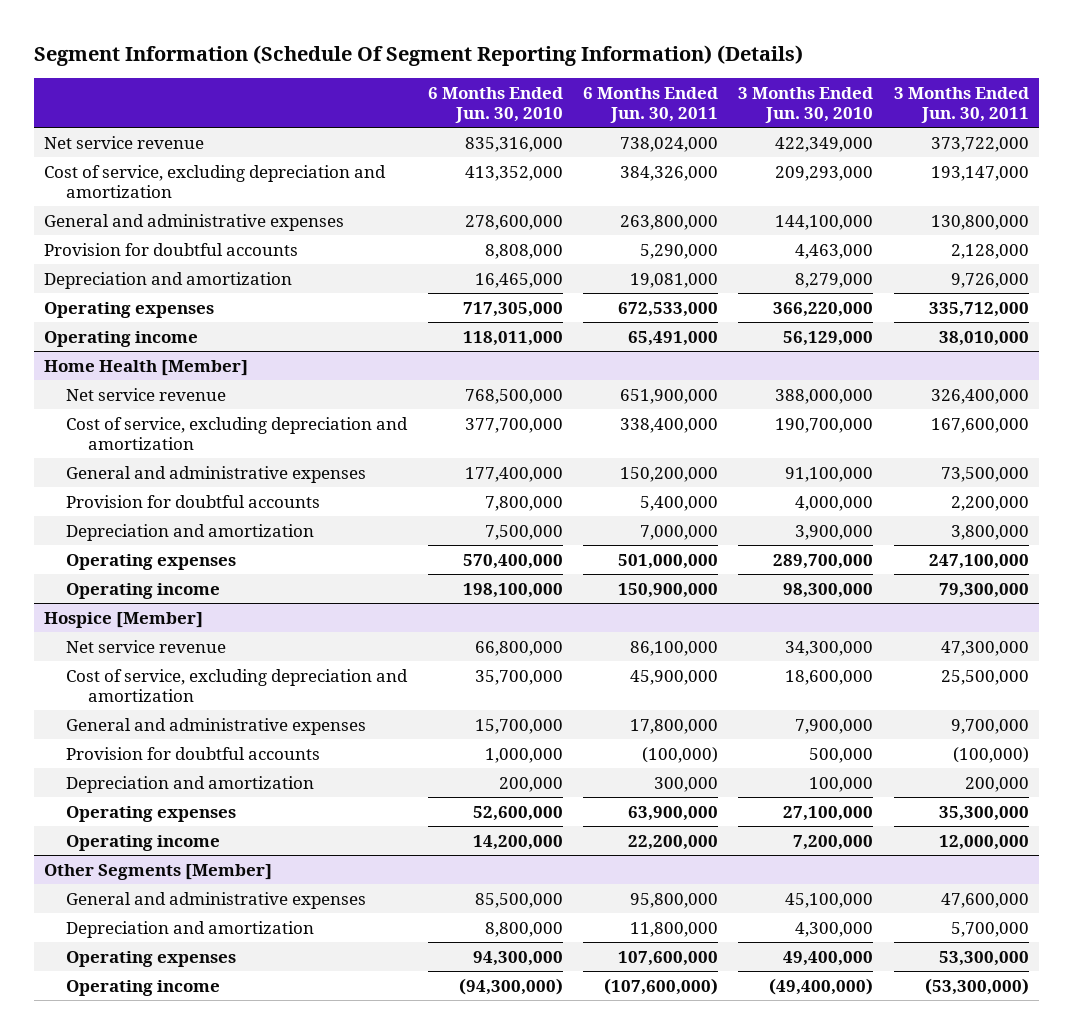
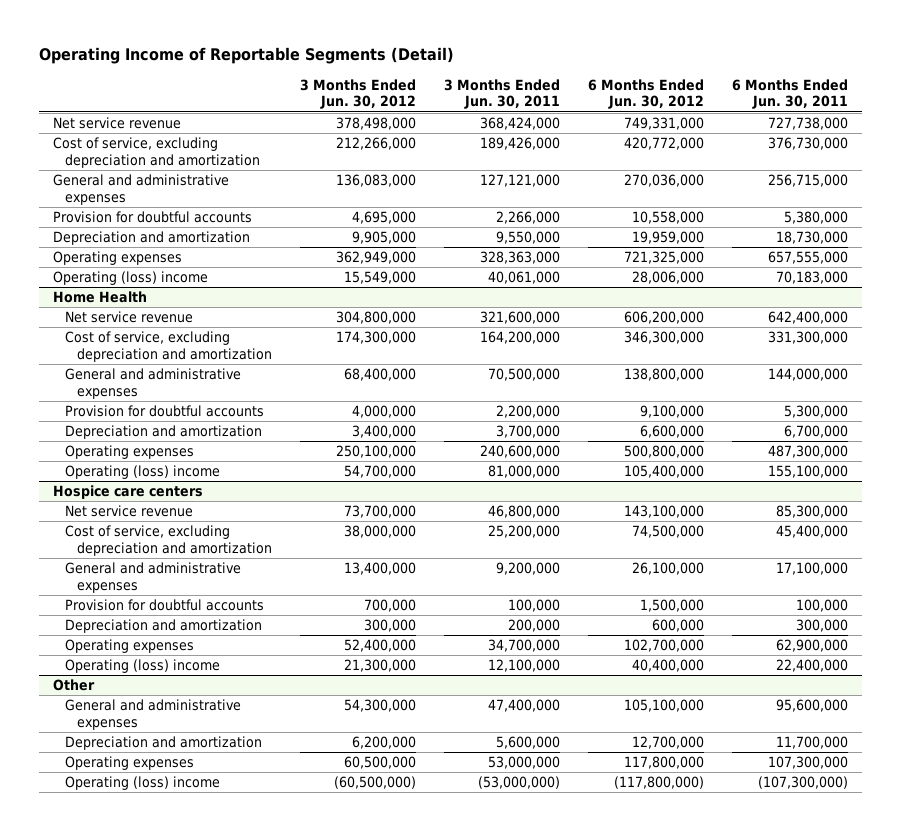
- Segment Information (Schedule Of Segment Reporting Information) (Details)
+ Operating Income of Reportable Segments (Detail)
- | 6 Months Ended Jun. 30, 2010 | 6 Months Ended Jun. 30, 2011 | 3 Months Ended Jun. 30, 2010 | 3 Months Ended Jun. 30, 2011
+ | 3 Months Ended Jun. 30, 2012 | 3 Months Ended Jun. 30, 2011 | 6 Months Ended Jun. 30, 2012 | 6 Months Ended Jun. 30, 2011
- Net service revenue | 835,316,000 | 738,024,000 | 422,349,000 | 373,722,000
- Cost of service, excluding depreciation and amortization | 413,352,000 | 384,326,000 | 209,293,000 | 193,147,000
- General and administrative expenses | 278,600,000 | 263,800,000 | 144,100,000 | 130,800,000
- Provision for doubtful accounts | 8,808,000 | 5,290,000 | 4,463,000 | 2,128,000
- Depreciation and amortization | 16,465,000 | 19,081,000 | 8,279,000 | 9,726,000
- Operating expenses | 717,305,000 | 672,533,000 | 366,220,000 | 335,712,000
- Operating income | 118,011,000 | 65,491,000 | 56,129,000 | 38,010,000
- Home Health [Member]
- Net service revenue | 768,500,000 | 651,900,000 | 388,000,000 | 326,400,000
- Cost of service, excluding depreciation and amortization | 377,700,000 | 338,400,000 | 190,700,000 | 167,600,000
- General and administrative expenses | 177,400,000 | 150,200,000 | 91,100,000 | 73,500,000
- Provision for doubtful accounts | 7,800,000 | 5,400,000 | 4,000,000 | 2,200,000
- Depreciation and amortization | 7,500,000 | 7,000,000 | 3,900,000 | 3,800,000
- Operating expenses | 570,400,000 | 501,000,000 | 289,700,000 | 247,100,000
- Operating income | 198,100,000 | 150,900,000 | 98,300,000 | 79,300,000
- Hospice [Member]
- Net service revenue | 66,800,000 | 86,100,000 | 34,300,000 | 47,300,000
- Cost of service, excluding depreciation and amortization | 35,700,000 | 45,900,000 | 18,600,000 | 25,500,000
- General and administrative expenses | 15,700,000 | 17,800,000 | 7,900,000 | 9,700,000
- Provision for doubtful accounts | 1,000,000 | (100,000) | 500,000 | (100,000)
+ Net service revenue | 378,498,000 | 368,424,000 | 749,331,000 | 727,738,000
+ Cost of service, excluding depreciation and amortization | 212,266,000 | 189,426,000 | 420,772,000 | 376,730,000
+ General and administrative expenses | 136,083,000 | 127,121,000 | 270,036,000 | 256,715,000
+ Provision for doubtful accounts | 4,695,000 | 2,266,000 | 10,558,000 | 5,380,000
+ Depreciation and amortization | 9,905,000 | 9,550,000 | 19,959,000 | 18,730,000
+ Operating expenses | 362,949,000 | 328,363,000 | 721,325,000 | 657,555,000
+ Operating (loss) income | 15,549,000 | 40,061,000 | 28,006,000 | 70,183,000
+ Home Health
+ Net service revenue | 304,800,000 | 321,600,000 | 606,200,000 | 642,400,000
+ Cost of service, excluding depreciation and amortization | 174,300,000 | 164,200,000 | 346,300,000 | 331,300,000
+ General and administrative expenses | 68,400,000 | 70,500,000 | 138,800,000 | 144,000,000
+ Provision for doubtful accounts | 4,000,000 | 2,200,000 | 9,100,000 | 5,300,000
+ Depreciation and amortization | 3,400,000 | 3,700,000 | 6,600,000 | 6,700,000
+ Operating expenses | 250,100,000 | 240,600,000 | 500,800,000 | 487,300,000
+ Operating (loss) income | 54,700,000 | 81,000,000 | 105,400,000 | 155,100,000
+ Hospice care centers
+ Net service revenue | 73,700,000 | 46,800,000 | 143,100,000 | 85,300,000
+ Cost of service, excluding depreciation and amortization | 38,000,000 | 25,200,000 | 74,500,000 | 45,400,000
+ General and administrative expenses | 13,400,000 | 9,200,000 | 26,100,000 | 17,100,000
+ Provision for doubtful accounts | 700,000 | 100,000 | 1,500,000 | 100,000
- Operating expenses | 52,600,000 | 63,900,000 | 27,100,000 | 35,300,000
- Operating income | 14,200,000 | 22,200,000 | 7,200,000 | 12,000,000
- Other Segments [Member]
- General and administrative expenses | 85,500,000 | 95,800,000 | 45,100,000 | 47,600,000
- Depreciation and amortization | 8,800,000 | 11,800,000 | 4,300,000 | 5,700,000
- Operating expenses | 94,300,000 | 107,600,000 | 49,400,000 | 53,300,000
- Operating income | (94,300,000) | (107,600,000) | (49,400,000) | (53,300,000)
+ Operating expenses | 52,400,000 | 34,700,000 | 102,700,000 | 62,900,000
+ Operating (loss) income | 21,300,000 | 12,100,000 | 40,400,000 | 22,400,000
+ Other
+ General and administrative expenses | 54,300,000 | 47,400,000 | 105,100,000 | 95,600,000
+ Depreciation and amortization | 6,200,000 | 5,600,000 | 12,700,000 | 11,700,000
+ Operating expenses | 60,500,000 | 53,000,000 | 117,800,000 | 107,300,000
+ Operating (loss) income | (60,500,000) | (53,000,000) | (117,800,000) | (107,300,000)

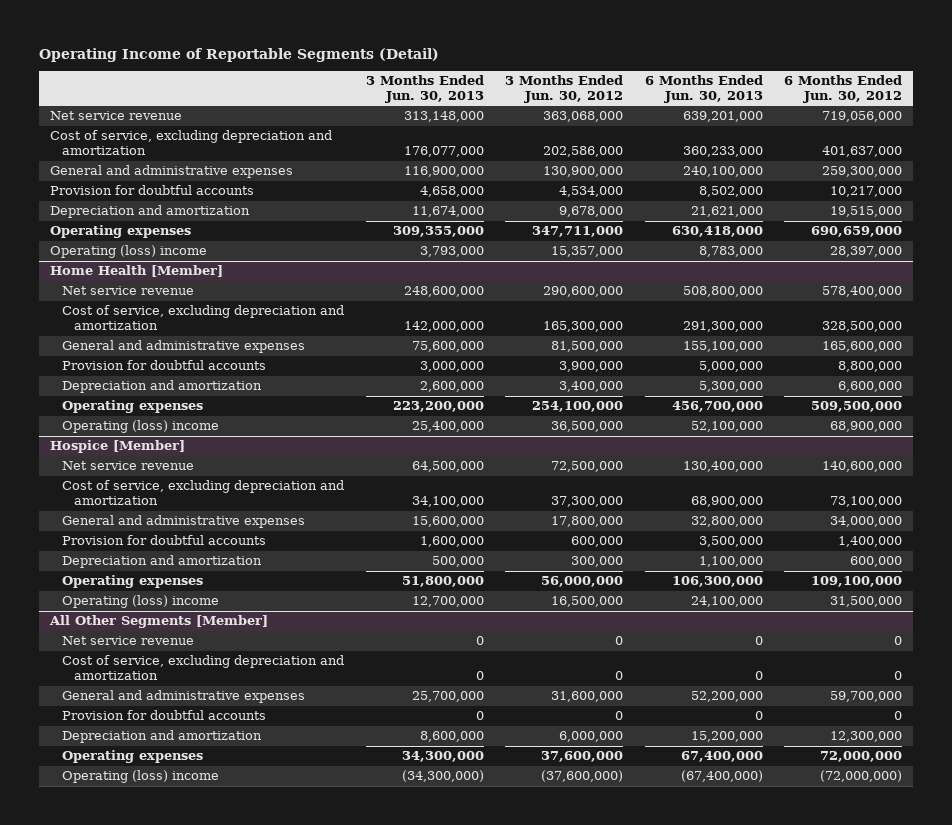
- | 3 Months Ended Jun. 30, 2012 | 3 Months Ended Jun. 30, 2011 | 6 Months Ended Jun. 30, 2012 | 6 Months Ended Jun. 30, 2011
+ | 3 Months Ended Jun. 30, 2013 | 3 Months Ended Jun. 30, 2012 | 6 Months Ended Jun. 30, 2013 | 6 Months Ended Jun. 30, 2012
- Net service revenue | 378,498,000 | 368,424,000 | 749,331,000 | 727,738,000
- Cost of service, excluding depreciation and amortization | 212,266,000 | 189,426,000 | 420,772,000 | 376,730,000
- General and administrative expenses | 136,083,000 | 127,121,000 | 270,036,000 | 256,715,000
- Provision for doubtful accounts | 4,695,000 | 2,266,000 | 10,558,000 | 5,380,000
- Depreciation and amortization | 9,905,000 | 9,550,000 | 19,959,000 | 18,730,000
- Operating expenses | 362,949,000 | 328,363,000 | 721,325,000 | 657,555,000
- Operating (loss) income | 15,549,000 | 40,061,000 | 28,006,000 | 70,183,000
- Home Health
- Net service revenue | 304,800,000 | 321,600,000 | 606,200,000 | 642,400,000
- Cost of service, excluding depreciation and amortization | 174,300,000 | 164,200,000 | 346,300,000 | 331,300,000
- General and administrative expenses | 68,400,000 | 70,500,000 | 138,800,000 | 144,000,000
- Provision for doubtful accounts | 4,000,000 | 2,200,000 | 9,100,000 | 5,300,000
+ Net service revenue | 313,148,000 | 363,068,000 | 639,201,000 | 719,056,000
+ Cost of service, excluding depreciation and amortization | 176,077,000 | 202,586,000 | 360,233,000 | 401,637,000
+ General and administrative expenses | 116,900,000 | 130,900,000 | 240,100,000 | 259,300,000
+ Provision for doubtful accounts | 4,658,000 | 4,534,000 | 8,502,000 | 10,217,000
+ Depreciation and amortization | 11,674,000 | 9,678,000 | 21,621,000 | 19,515,000
+ Operating expenses | 309,355,000 | 347,711,000 | 630,418,000 | 690,659,000
+ Operating (loss) income | 3,793,000 | 15,357,000 | 8,783,000 | 28,397,000
+ Home Health [Member]
+ Net service revenue | 248,600,000 | 290,600,000 | 508,800,000 | 578,400,000
+ Cost of service, excluding depreciation and amortization | 142,000,000 | 165,300,000 | 291,300,000 | 328,500,000
+ General and administrative expenses | 75,600,000 | 81,500,000 | 155,100,000 | 165,600,000
+ Provision for doubtful accounts | 3,000,000 | 3,900,000 | 5,000,000 | 8,800,000
- Operating expenses | 250,100,000 | 240,600,000 | 500,800,000 | 487,300,000
- Operating (loss) income | 54,700,000 | 81,000,000 | 105,400,000 | 155,100,000
- Hospice care centers
- Net service revenue | 73,700,000 | 46,800,000 | 143,100,000 | 85,300,000
- Cost of service, excluding depreciation and amortization | 38,000,000 | 25,200,000 | 74,500,000 | 45,400,000
- General and administrative expenses | 13,400,000 | 9,200,000 | 26,100,000 | 17,100,000
- Provision for doubtful accounts | 700,000 | 100,000 | 1,500,000 | 100,000
+ Operating expenses | 223,200,000 | 254,100,000 | 456,700,000 | 509,500,000
+ Operating (loss) income | 25,400,000 | 36,500,000 | 52,100,000 | 68,900,000
+ Hospice [Member]
+ Net service revenue | 64,500,000 | 72,500,000 | 130,400,000 | 140,600,000
+ Cost of service, excluding depreciation and amortization | 34,100,000 | 37,300,000 | 68,900,000 | 73,100,000
+ General and administrative expenses | 15,600,000 | 17,800,000 | 32,800,000 | 34,000,000
+ Provision for doubtful accounts | 1,600,000 | 600,000 | 3,500,000 | 1,400,000
- Operating expenses | 52,400,000 | 34,700,000 | 102,700,000 | 62,900,000
- Operating (loss) income | 21,300,000 | 12,100,000 | 40,400,000 | 22,400,000
- Other
- General and administrative expenses | 54,300,000 | 47,400,000 | 105,100,000 | 95,600,000
- Depreciation and amortization | 6,200,000 | 5,600,000 | 12,700,000 | 11,700,000
- Operating expenses | 60,500,000 | 53,000,000 | 117,800,000 | 107,300,000
- Operating (loss) income | (60,500,000) | (53,000,000) | (117,800,000) | (107,300,000)
+ Operating expenses | 51,800,000 | 56,000,000 | 106,300,000 | 109,100,000
+ Operating (loss) income | 12,700,000 | 16,500,000 | 24,100,000 | 31,500,000
+ All Other Segments [Member]
+ Net service revenue | 0 | 0 | 0 | 0
+ Cost of service, excluding depreciation and amortization | 0 | 0 | 0 | 0
+ General and administrative expenses | 25,700,000 | 31,600,000 | 52,200,000 | 59,700,000
+ Provision for doubtful accounts | 0 | 0 | 0 | 0
+ Depreciation and amortization | 8,600,000 | 6,000,000 | 15,200,000 | 12,300,000
+ Operating expenses | 34,300,000 | 37,600,000 | 67,400,000 | 72,000,000
+ Operating (loss) income | (34,300,000) | (37,600,000) | (67,400,000) | (72,000,000)

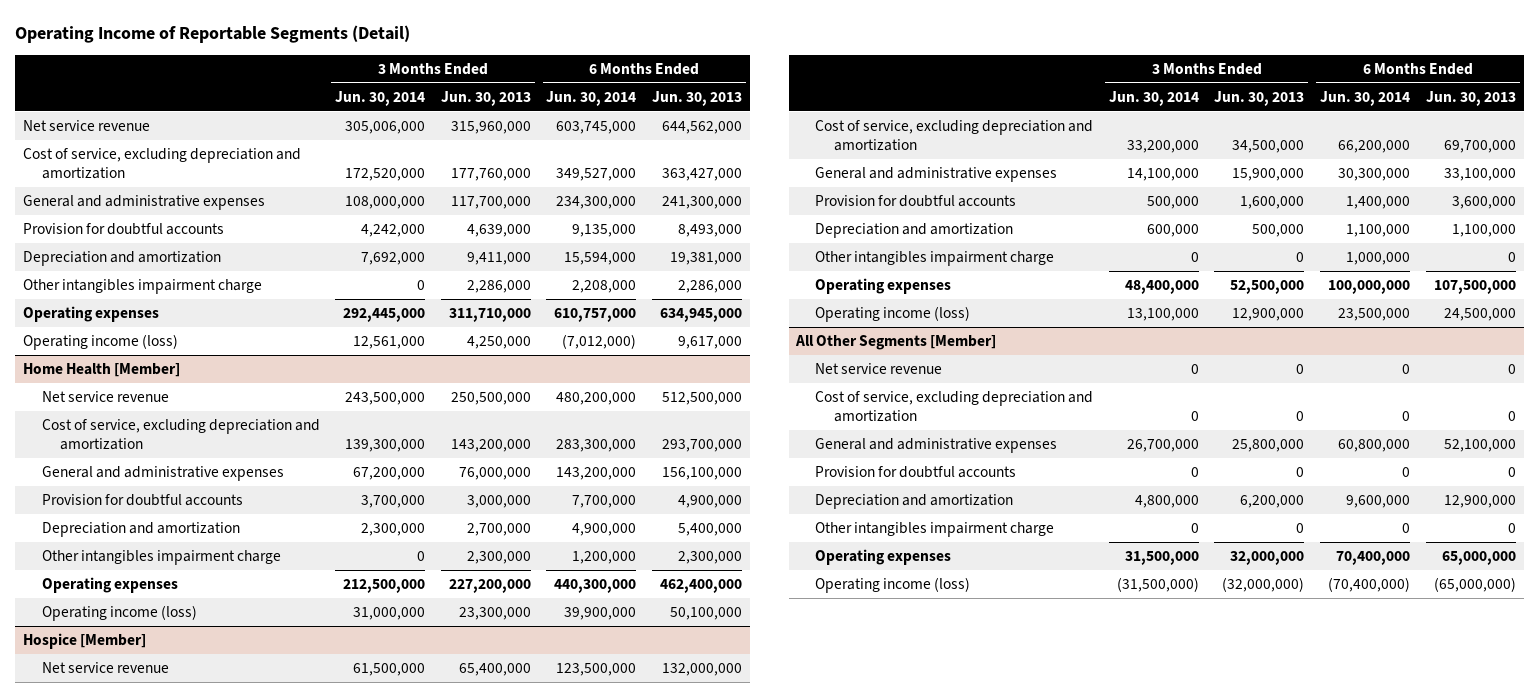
- | 3 Months Ended Jun. 30, 2013 | 3 Months Ended Jun. 30, 2012 | 6 Months Ended Jun. 30, 2013 | 6 Months Ended Jun. 30, 2012
+ | 3 Months Ended Jun. 30, 2014 | 3 Months Ended Jun. 30, 2013 | 6 Months Ended Jun. 30, 2014 | 6 Months Ended Jun. 30, 2013
- Net service revenue | 313,148,000 | 363,068,000 | 639,201,000 | 719,056,000
- Cost of service, excluding depreciation and amortization | 176,077,000 | 202,586,000 | 360,233,000 | 401,637,000
- General and administrative expenses | 116,900,000 | 130,900,000 | 240,100,000 | 259,300,000
- Provision for doubtful accounts | 4,658,000 | 4,534,000 | 8,502,000 | 10,217,000
- Depreciation and amortization | 11,674,000 | 9,678,000 | 21,621,000 | 19,515,000
- Operating expenses | 309,355,000 | 347,711,000 | 630,418,000 | 690,659,000
- Operating (loss) income | 3,793,000 | 15,357,000 | 8,783,000 | 28,397,000
+ Net service revenue | 305,006,000 | 315,960,000 | 603,745,000 | 644,562,000
+ Cost of service, excluding depreciation and amortization | 172,520,000 | 177,760,000 | 349,527,000 | 363,427,000
+ General and administrative expenses | 108,000,000 | 117,700,000 | 234,300,000 | 241,300,000
+ Provision for doubtful accounts | 4,242,000 | 4,639,000 | 9,135,000 | 8,493,000
+ Depreciation and amortization | 7,692,000 | 9,411,000 | 15,594,000 | 19,381,000
+ Other intangibles impairment charge | 0 | 2,286,000 | 2,208,000 | 2,286,000
+ Operating expenses | 292,445,000 | 311,710,000 | 610,757,000 | 634,945,000
+ Operating income (loss) | 12,561,000 | 4,250,000 | (7,012,000) | 9,617,000
@ Home Health [Member]
- Net service revenue | 248,600,000 | 290,600,000 | 508,800,000 | 578,400,000
- Cost of service, excluding depreciation and amortization | 142,000,000 | 165,300,000 | 291,300,000 | 328,500,000
- General and administrative expenses | 75,600,000 | 81,500,000 | 155,100,000 | 165,600,000
- Provision for doubtful accounts | 3,000,000 | 3,900,000 | 5,000,000 | 8,800,000
- Depreciation and amortization | 2,600,000 | 3,400,000 | 5,300,000 | 6,600,000
- Operating expenses | 223,200,000 | 254,100,000 | 456,700,000 | 509,500,000
- Operating (loss) income | 25,400,000 | 36,500,000 | 52,100,000 | 68,900,000
+ Net service revenue | 243,500,000 | 250,500,000 | 480,200,000 | 512,500,000
+ Cost of service, excluding depreciation and amortization | 139,300,000 | 143,200,000 | 283,300,000 | 293,700,000
+ General and administrative expenses | 67,200,000 | 76,000,000 | 143,200,000 | 156,100,000
+ Provision for doubtful accounts | 3,700,000 | 3,000,000 | 7,700,000 | 4,900,000
+ Depreciation and amortization | 2,300,000 | 2,700,000 | 4,900,000 | 5,400,000
+ Other intangibles impairment charge | 0 | 2,300,000 | 1,200,000 | 2,300,000
+ Operating expenses | 212,500,000 | 227,200,000 | 440,300,000 | 462,400,000
+ Operating income (loss) | 31,000,000 | 23,300,000 | 39,900,000 | 50,100,000
@ Hospice [Member]
- Net service revenue | 64,500,000 | 72,500,000 | 130,400,000 | 140,600,000
- Cost of service, excluding depreciation and amortization | 34,100,000 | 37,300,000 | 68,900,000 | 73,100,000
- General and administrative expenses | 15,600,000 | 17,800,000 | 32,800,000 | 34,000,000
- Provision for doubtful accounts | 1,600,000 | 600,000 | 3,500,000 | 1,400,000
+ Net service revenue | 61,500,000 | 65,400,000 | 123,500,000 | 132,000,000
+ Cost of service, excluding depreciation and amortization | 33,200,000 | 34,500,000 | 66,200,000 | 69,700,000
+ General and administrative expenses | 14,100,000 | 15,900,000 | 30,300,000 | 33,100,000
+ Provision for doubtful accounts | 500,000 | 1,600,000 | 1,400,000 | 3,600,000
- Operating expenses | 51,800,000 | 56,000,000 | 106,300,000 | 109,100,000
- Operating (loss) income | 12,700,000 | 16,500,000 | 24,100,000 | 31,500,000
+ Other intangibles impairment charge | 0 | 0 | 1,000,000 | 0
+ Operating expenses | 48,400,000 | 52,500,000 | 100,000,000 | 107,500,000
+ Operating income (loss) | 13,100,000 | 12,900,000 | 23,500,000 | 24,500,000
@ All Other Segments [Member]
- General and administrative expenses | 25,700,000 | 31,600,000 | 52,200,000 | 59,700,000
+ General and administrative expenses | 26,700,000 | 25,800,000 | 60,800,000 | 52,100,000
- Depreciation and amortization | 8,600,000 | 6,000,000 | 15,200,000 | 12,300,000
- Operating expenses | 34,300,000 | 37,600,000 | 67,400,000 | 72,000,000
- Operating (loss) income | (34,300,000) | (37,600,000) | (67,400,000) | (72,000,000)
+ Depreciation and amortization | 4,800,000 | 6,200,000 | 9,600,000 | 12,900,000
+ Other intangibles impairment charge | 0 | 0 | 0 | 0
+ Operating expenses | 31,500,000 | 32,000,000 | 70,400,000 | 65,000,000
+ Operating income (loss) | (31,500,000) | (32,000,000) | (70,400,000) | (65,000,000)

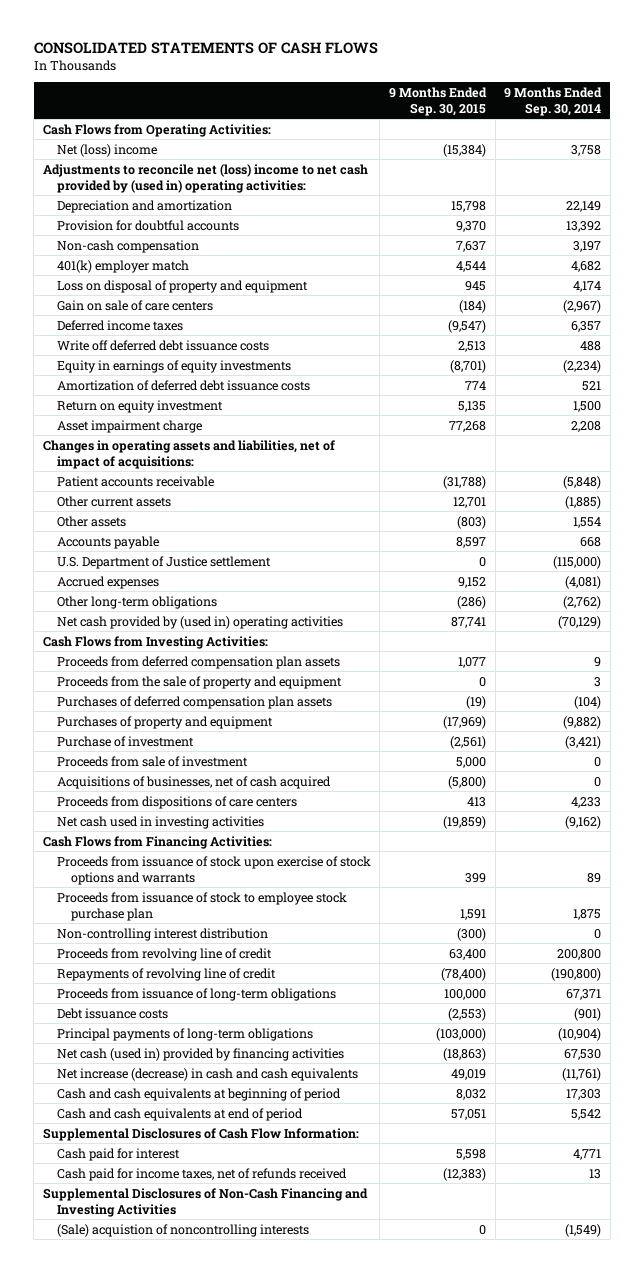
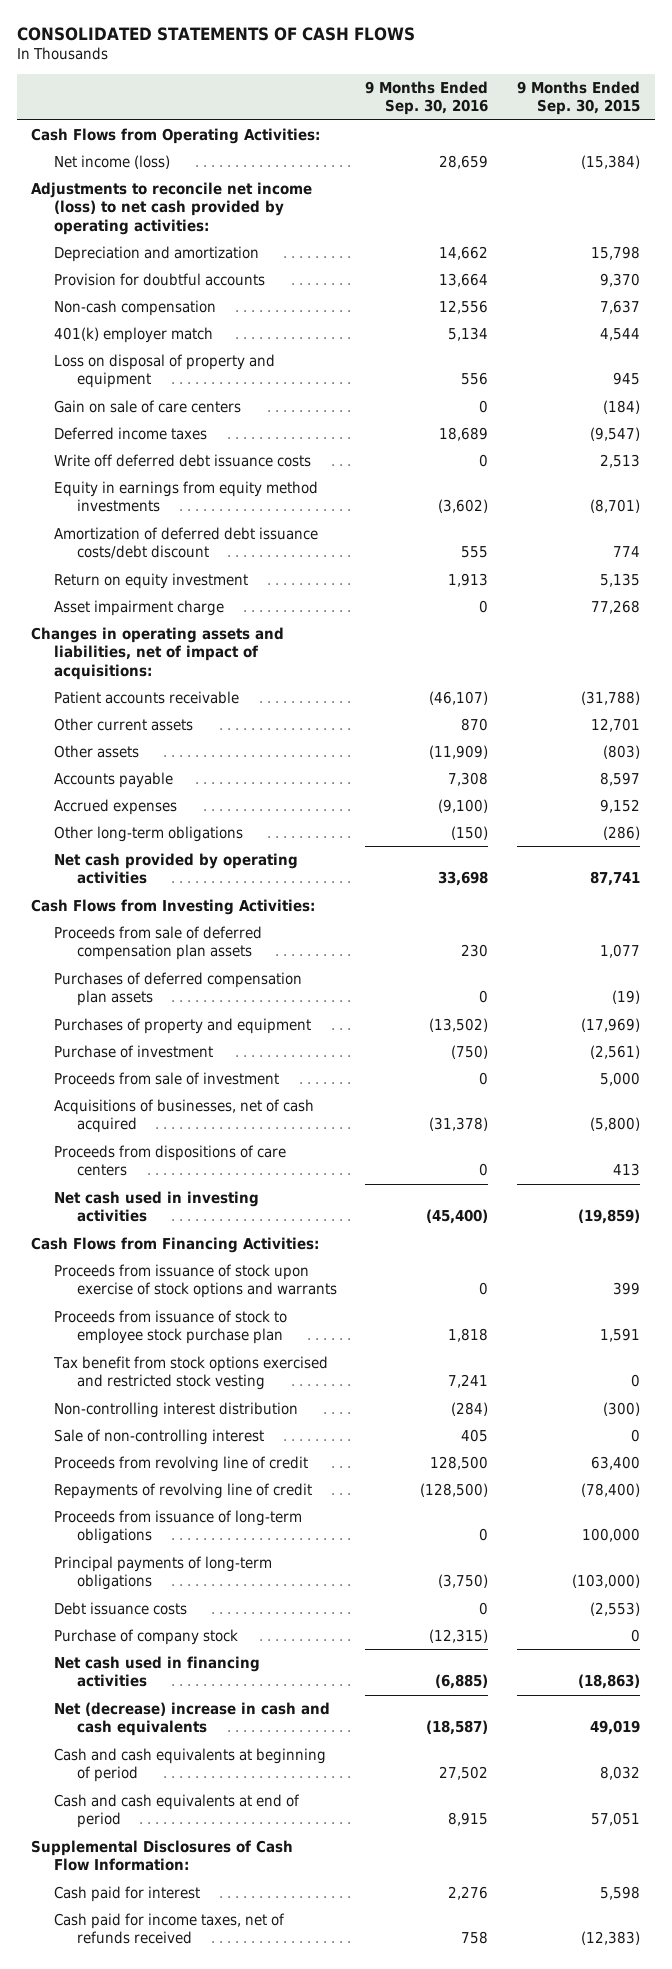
- | 9 Months Ended Sep. 30, 2015 | 9 Months Ended Sep. 30, 2014
+ | 9 Months Ended Sep. 30, 2016 | 9 Months Ended Sep. 30, 2015
- Net (loss) income | (15,384) | 3,758
- Adjustments to reconcile net (loss) income to net cash provided by (used in) operating activities:
+ Net income (loss) | 28,659 | (15,384)
+ Adjustments to reconcile net income (loss) to net cash provided by operating activities:
- Equity in earnings of equity investments | (8,701) | (2,234)
- Amortization of deferred debt issuance costs | 774 | 521
+ Equity in earnings from equity method investments | (3,602) | (8,701)
+ Amortization of deferred debt issuance costs/debt discount | 555 | 774
- U.S. Department of Justice settlement | 0 | (115,000)
- Net cash provided by (used in) operating activities | 87,741 | (70,129)
+ Net cash provided by operating activities | 33,698 | 87,741
- Proceeds from deferred compensation plan assets | 1,077 | 9
- Proceeds from the sale of property and equipment | 0 | 3
+ Proceeds from sale of deferred compensation plan assets | 230 | 1,077
+ Tax benefit from stock options exercised and restricted stock vesting | 7,241 | 0
+ Sale of non-controlling interest | 405 | 0
- Net cash (used in) provided by financing activities | (18,863) | 67,530
- Net increase (decrease) in cash and cash equivalents | 49,019 | (11,761)
moved down: Debt issuance costs | 0 | (2,553)
+ Purchase of company stock | (12,315) | 0
+ Net cash used in financing activities | (6,885) | (18,863)
+ Net (decrease) increase in cash and cash equivalents | (18,587) | 49,019
- Supplemental Disclosures of Non-Cash Financing and Investing Activities
- (Sale) acquistion of noncontrolling interests | 0 | (1,549)

